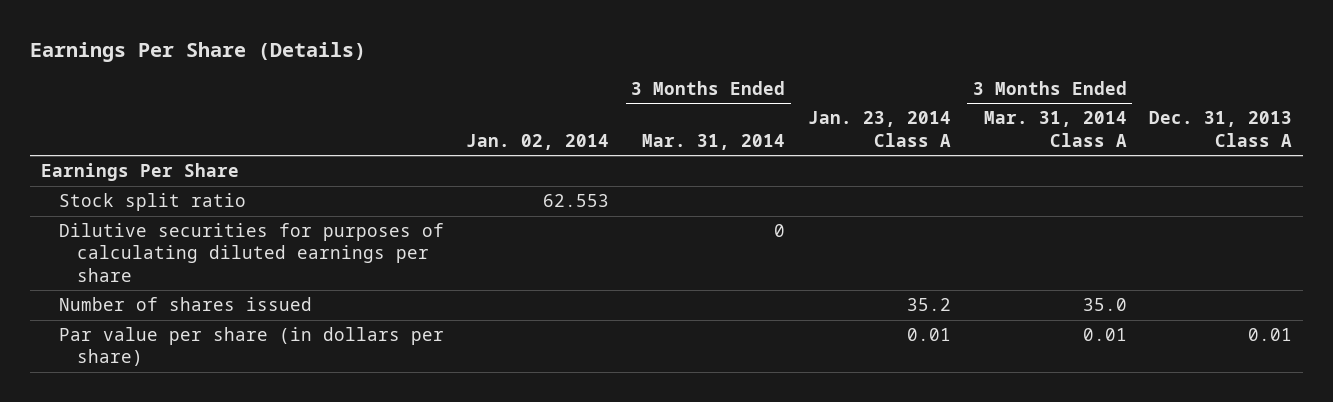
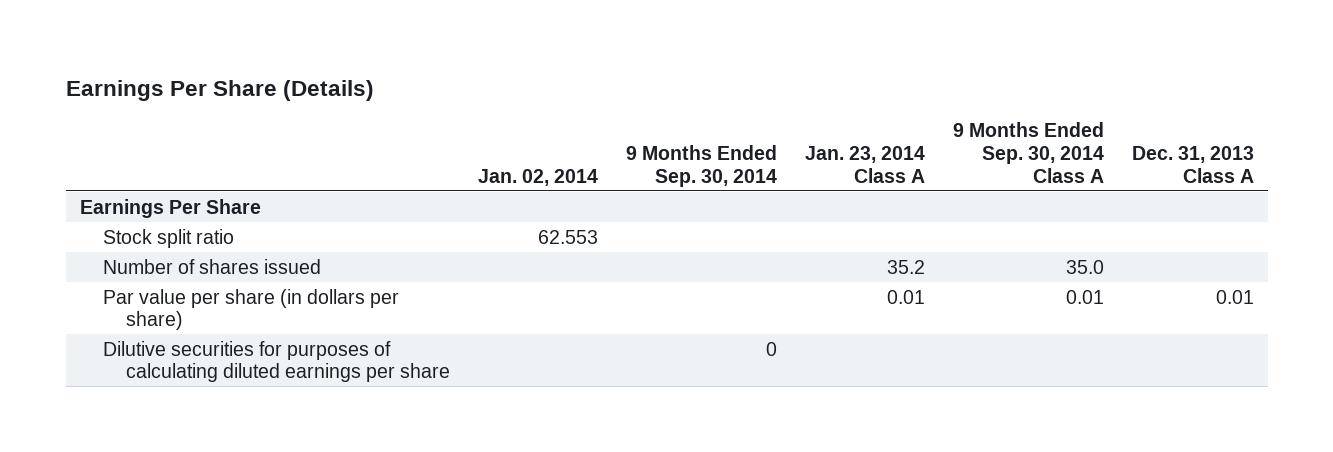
- | Jan. 02, 2014 | 3 Months Ended Mar. 31, 2014 | Jan. 23, 2014 Class A | 3 Months Ended Mar. 31, 2014 Class A | Dec. 31, 2013 Class A
+ | Jan. 02, 2014 | 9 Months Ended Sep. 30, 2014 | Jan. 23, 2014 Class A | 9 Months Ended Sep. 30, 2014 Class A | Dec. 31, 2013 Class A
moved down: Dilutive securities for purposes of calculating diluted earnings per share | | 0 | | |

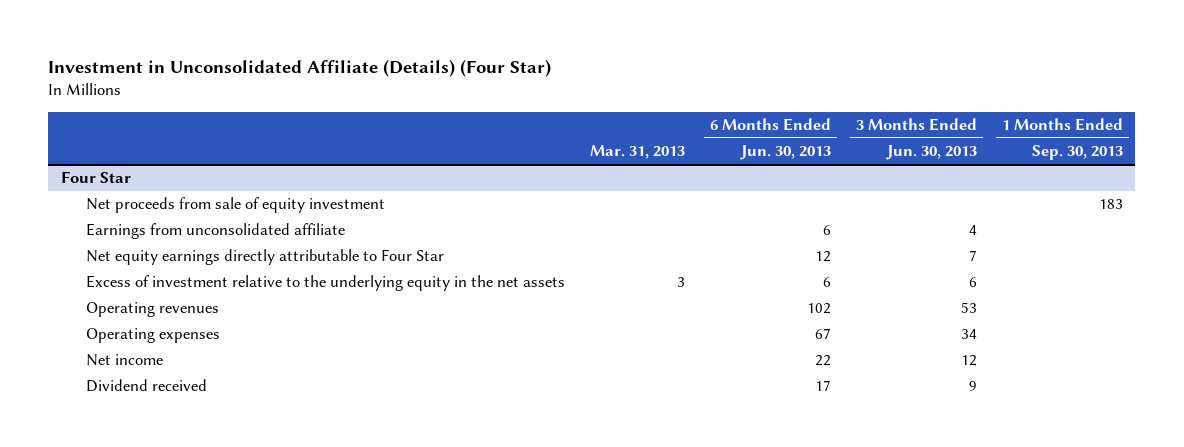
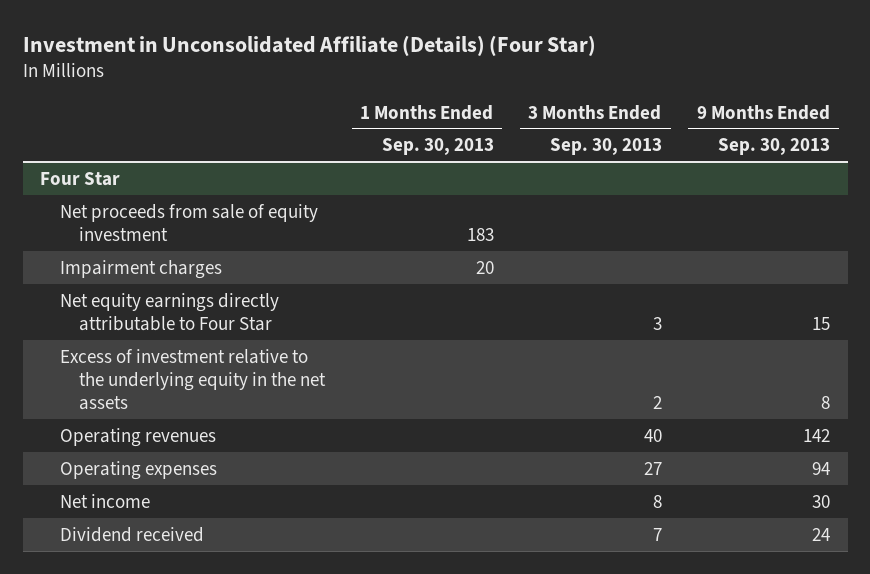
- | Mar. 31, 2013 | 6 Months Ended Jun. 30, 2013 | 3 Months Ended Jun. 30, 2013 | 1 Months Ended Sep. 30, 2013
+ | 1 Months Ended Sep. 30, 2013 | 3 Months Ended Sep. 30, 2013 | 9 Months Ended Sep. 30, 2013
@ Four Star
- Earnings from unconsolidated affiliate | | 6 | 4 |
+ Impairment charges | 20 | |

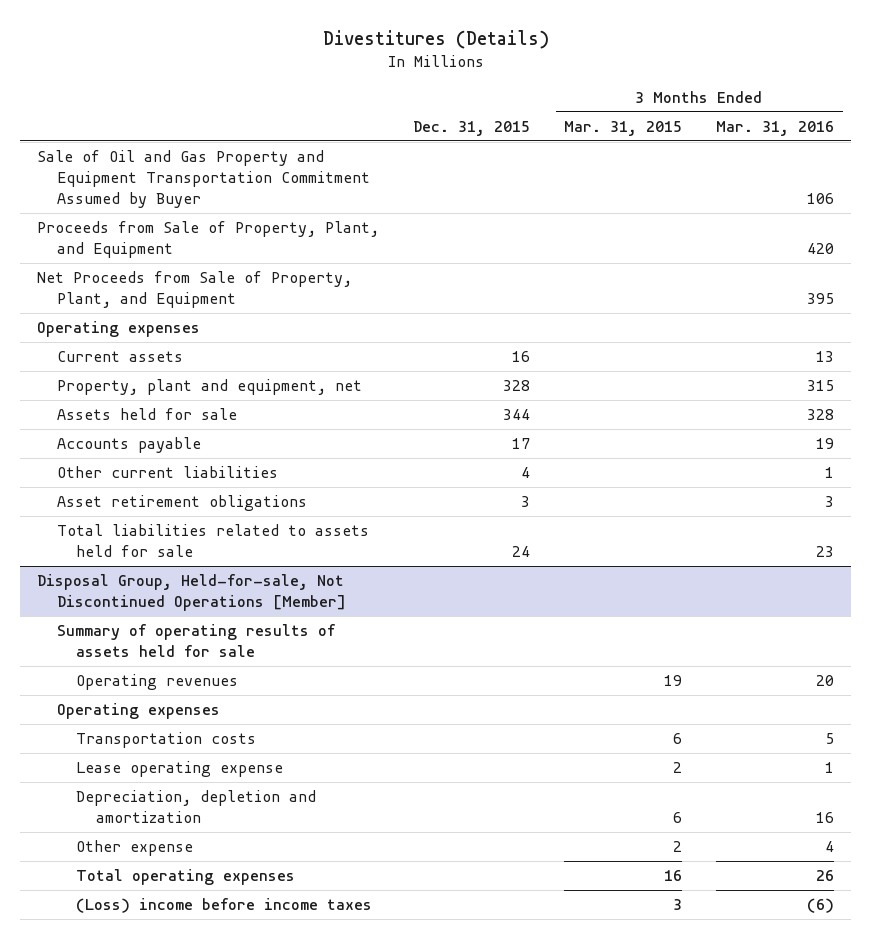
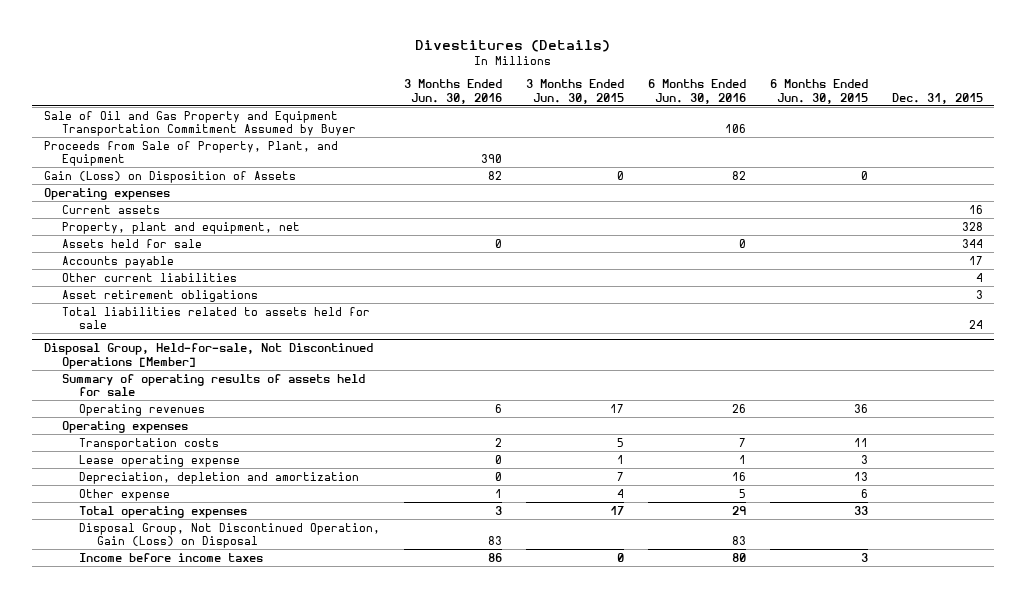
- | Dec. 31, 2015 | 3 Months Ended Mar. 31, 2015 | 3 Months Ended Mar. 31, 2016
+ | 3 Months Ended Jun. 30, 2016 | 3 Months Ended Jun. 30, 2015 | 6 Months Ended Jun. 30, 2016 | 6 Months Ended Jun. 30, 2015 | Dec. 31, 2015
- Net Proceeds from Sale of Property, Plant, and Equipment | | | 395
+ Gain (Loss) on Disposition of Assets | 82 | 0 | 82 | 0 |
@ Disposal Group, Held-for-sale, Not Discontinued Operations [Member]
- (Loss) income before income taxes | | 3 | (6)
+ Disposal Group, Not Discontinued Operation, Gain (Loss) on Disposal | 83 | | 83 | |
+ Income before income taxes | 86 | 0 | 80 | 3 |

